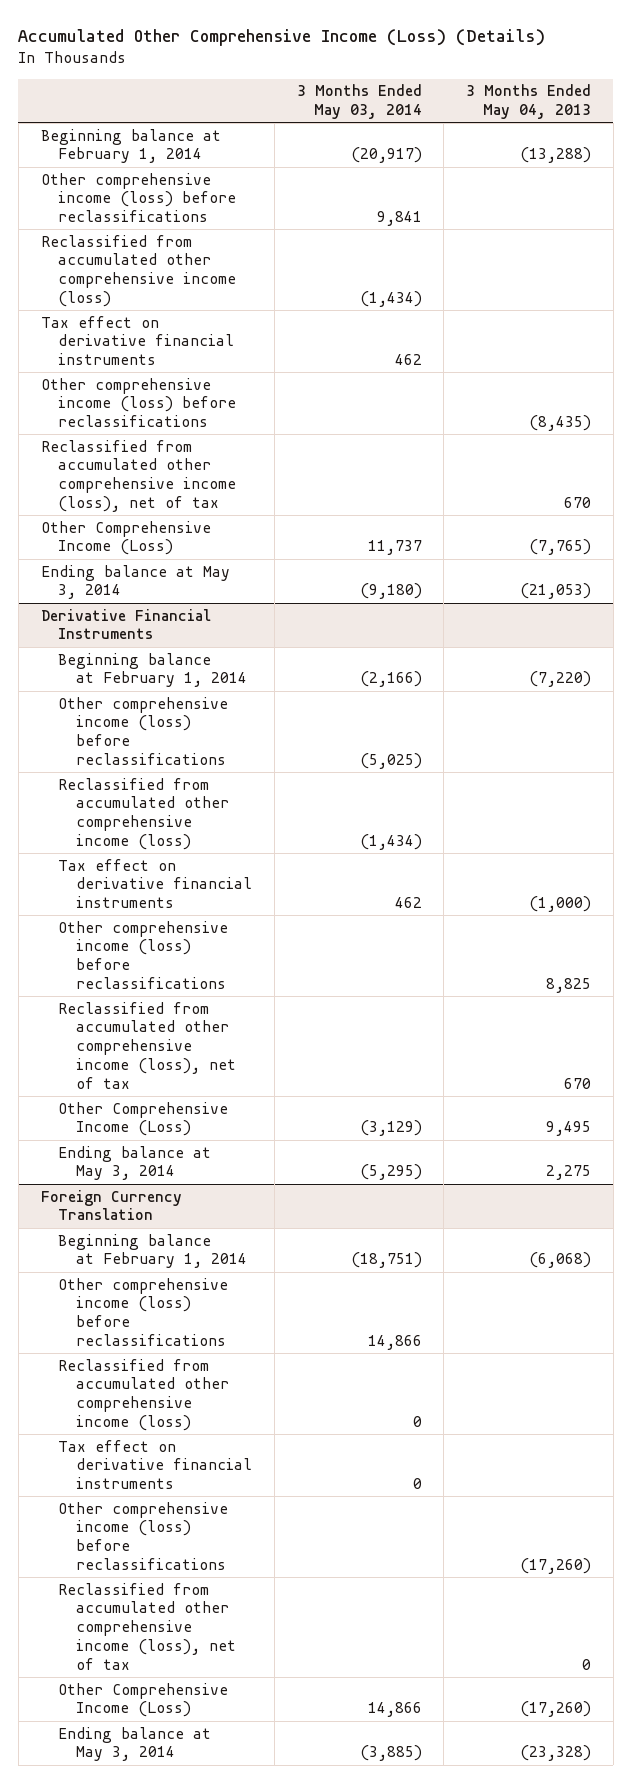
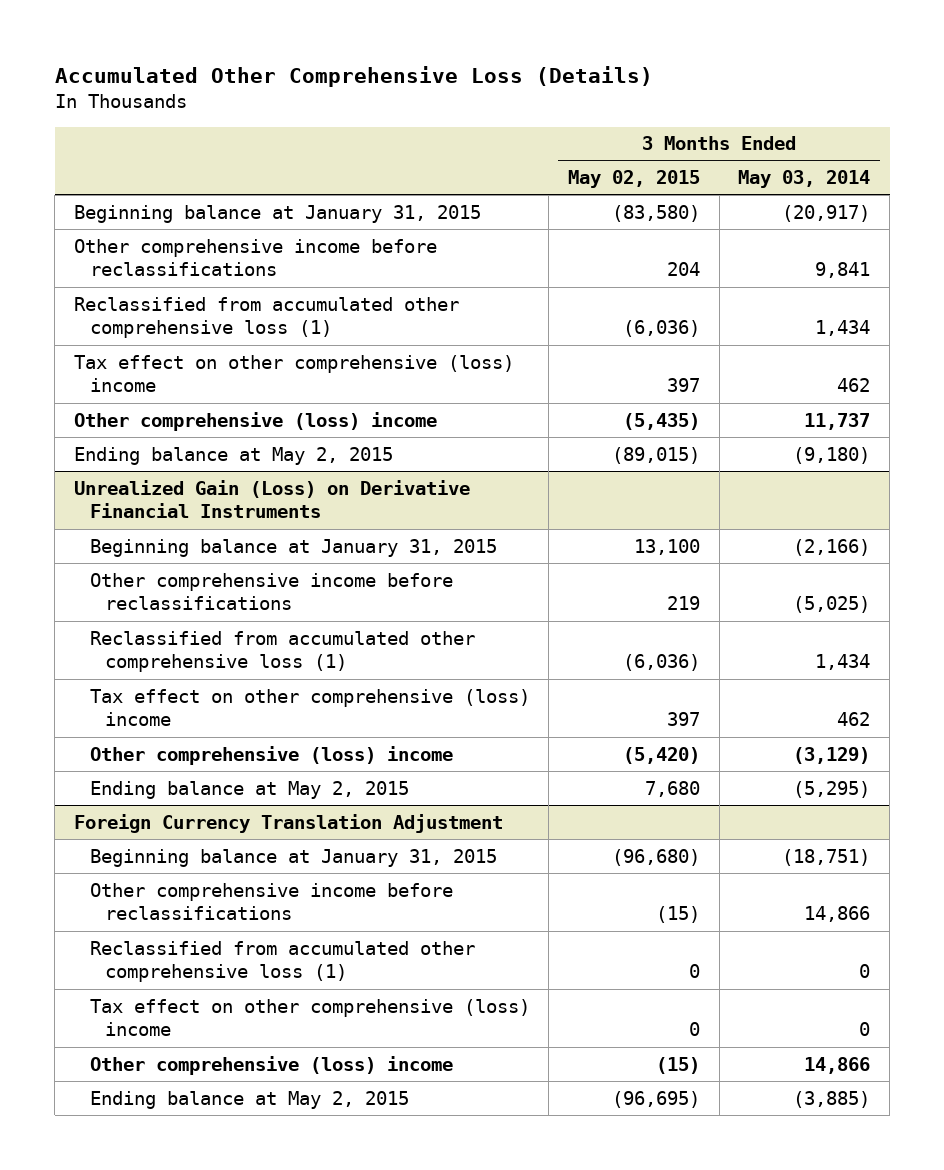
- Accumulated Other Comprehensive Income (Loss) (Details)
+ Accumulated Other Comprehensive Loss (Details)
- | 3 Months Ended May 03, 2014 | 3 Months Ended May 04, 2013
+ | 3 Months Ended May 02, 2015 | 3 Months Ended May 03, 2014
- Beginning balance at February 1, 2014 | (20,917) | (13,288)
- Other comprehensive income (loss) before reclassifications | 9,841 |
- Reclassified from accumulated other comprehensive income (loss) | (1,434) |
- Tax effect on derivative financial instruments | 462 |
- Other comprehensive income (loss) before reclassifications | | (8,435)
- Reclassified from accumulated other comprehensive income (loss), net of tax | | 670
- Other Comprehensive Income (Loss) | 11,737 | (7,765)
- Ending balance at May 3, 2014 | (9,180) | (21,053)
- Derivative Financial Instruments
- Beginning balance at February 1, 2014 | (2,166) | (7,220)
- Other comprehensive income (loss) before reclassifications | (5,025) |
- Reclassified from accumulated other comprehensive income (loss) | (1,434) |
- Tax effect on derivative financial instruments | 462 | (1,000)
- Other comprehensive income (loss) before reclassifications | | 8,825
- Reclassified from accumulated other comprehensive income (loss), net of tax | | 670
- Other Comprehensive Income (Loss) | (3,129) | 9,495
- Ending balance at May 3, 2014 | (5,295) | 2,275
- Foreign Currency Translation
- Beginning balance at February 1, 2014 | (18,751) | (6,068)
- Other comprehensive income (loss) before reclassifications | 14,866 |
- Reclassified from accumulated other comprehensive income (loss) | 0 |
- Tax effect on derivative financial instruments | 0 |
- Other comprehensive income (loss) before reclassifications | | (17,260)
- Reclassified from accumulated other comprehensive income (loss), net of tax | | 0
- Other Comprehensive Income (Loss) | 14,866 | (17,260)
- Ending balance at May 3, 2014 | (3,885) | (23,328)
+ Beginning balance at January 31, 2015 | (83,580) | (20,917)
+ Other comprehensive income before reclassifications | 204 | 9,841
+ Reclassified from accumulated other comprehensive loss (1) | (6,036) | 1,434
+ Tax effect on other comprehensive (loss) income | 397 | 462
+ Other comprehensive (loss) income | (5,435) | 11,737
+ Ending balance at May 2, 2015 | (89,015) | (9,180)
+ Unrealized Gain (Loss) on Derivative Financial Instruments
+ Beginning balance at January 31, 2015 | 13,100 | (2,166)
+ Other comprehensive income before reclassifications | 219 | (5,025)
+ Reclassified from accumulated other comprehensive loss (1) | (6,036) | 1,434
+ Tax effect on other comprehensive (loss) income | 397 | 462
+ Other comprehensive (loss) income | (5,420) | (3,129)
+ Ending balance at May 2, 2015 | 7,680 | (5,295)
+ Foreign Currency Translation Adjustment
+ Beginning balance at January 31, 2015 | (96,680) | (18,751)
+ Other comprehensive income before reclassifications | (15) | 14,866
+ Reclassified from accumulated other comprehensive loss (1) | 0 | 0
+ Tax effect on other comprehensive (loss) income | 0 | 0
+ Other comprehensive (loss) income | (15) | 14,866
+ Ending balance at May 2, 2015 | (96,695) | (3,885)

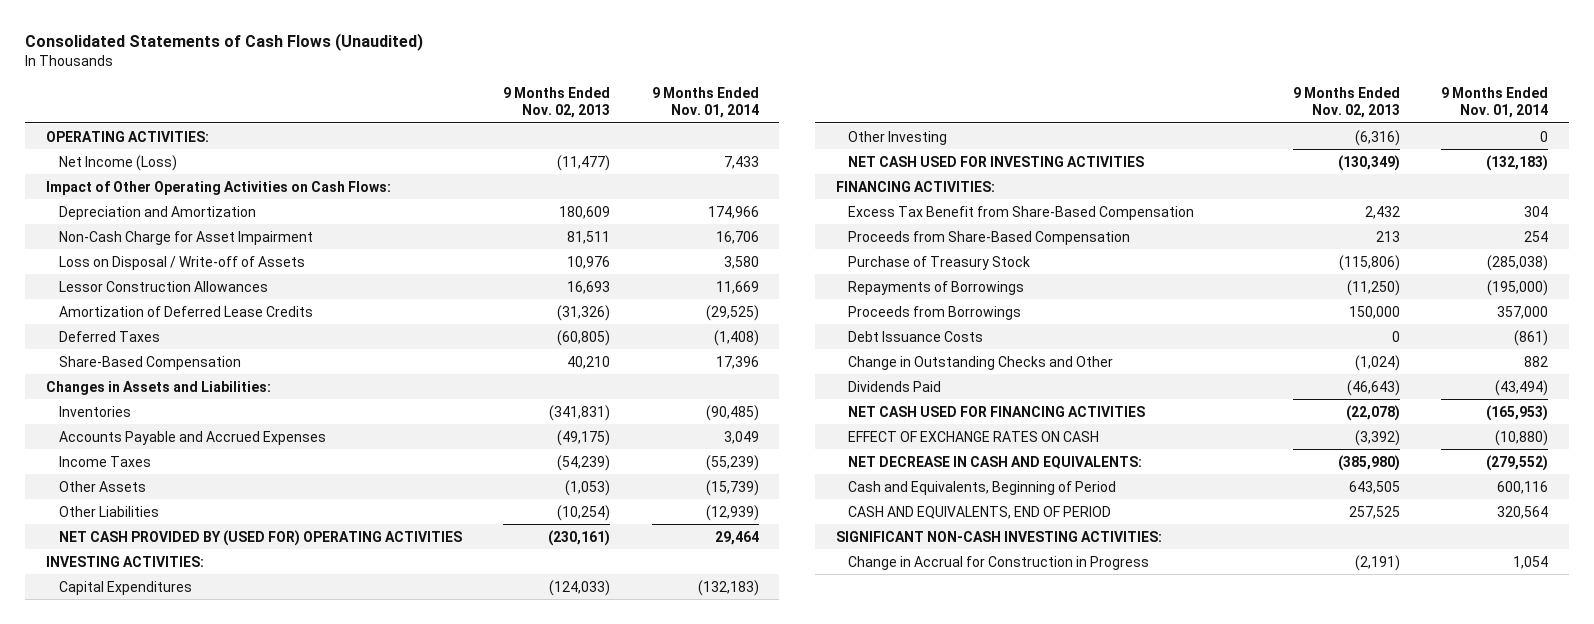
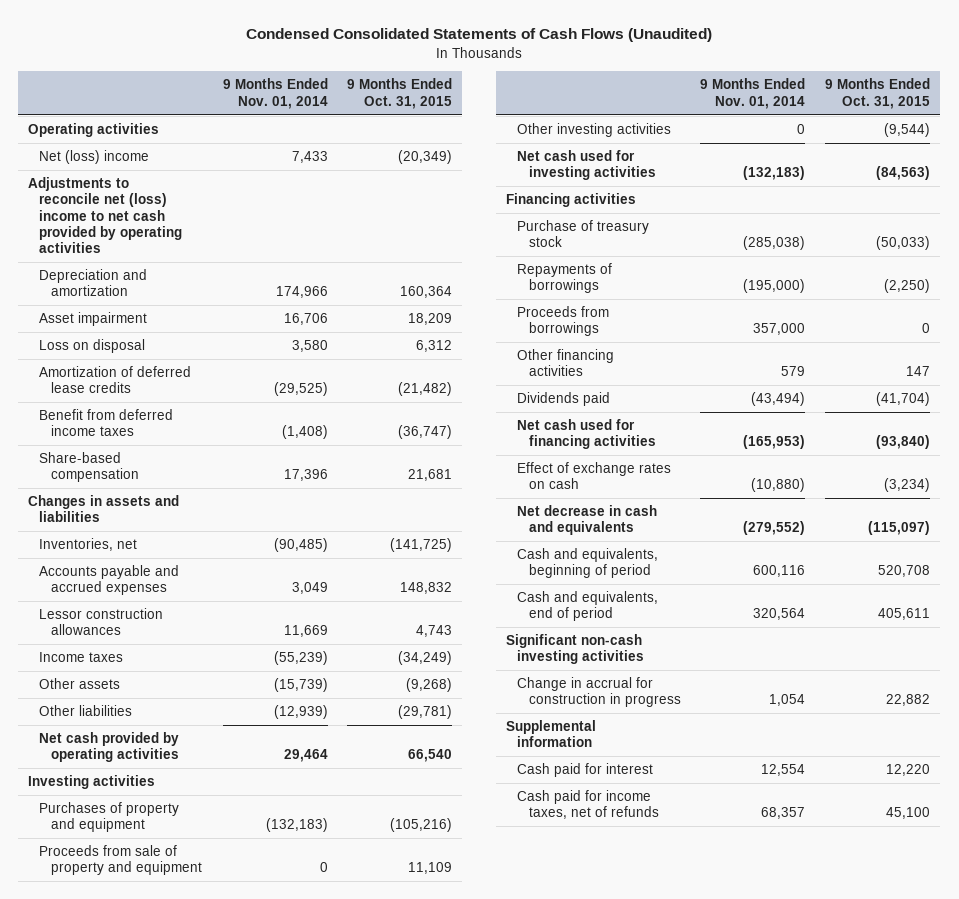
- Consolidated Statements of Cash Flows (Unaudited)
+ Condensed Consolidated Statements of Cash Flows (Unaudited)
- | 9 Months Ended Nov. 02, 2013 | 9 Months Ended Nov. 01, 2014
+ | 9 Months Ended Nov. 01, 2014 | 9 Months Ended Oct. 31, 2015
- OPERATING ACTIVITIES:
- Net Income (Loss) | (11,477) | 7,433
- Impact of Other Operating Activities on Cash Flows:
- Depreciation and Amortization | 180,609 | 174,966
- Non-Cash Charge for Asset Impairment | 81,511 | 16,706
- Loss on Disposal / Write-off of Assets | 10,976 | 3,580
- Lessor Construction Allowances | 16,693 | 11,669
- Amortization of Deferred Lease Credits | (31,326) | (29,525)
- Deferred Taxes | (60,805) | (1,408)
- Share-Based Compensation | 40,210 | 17,396
- Changes in Assets and Liabilities:
- Inventories | (341,831) | (90,485)
- Accounts Payable and Accrued Expenses | (49,175) | 3,049
- Income Taxes | (54,239) | (55,239)
- Other Assets | (1,053) | (15,739)
- Other Liabilities | (10,254) | (12,939)
- NET CASH PROVIDED BY (USED FOR) OPERATING ACTIVITIES | (230,161) | 29,464
- INVESTING ACTIVITIES:
- Capital Expenditures | (124,033) | (132,183)
- Other Investing | (6,316) | 0
- NET CASH USED FOR INVESTING ACTIVITIES | (130,349) | (132,183)
- FINANCING ACTIVITIES:
- Excess Tax Benefit from Share-Based Compensation | 2,432 | 304
- Proceeds from Share-Based Compensation | 213 | 254
- Purchase of Treasury Stock | (115,806) | (285,038)
- Repayments of Borrowings | (11,250) | (195,000)
- Proceeds from Borrowings | 150,000 | 357,000
- Debt Issuance Costs | 0 | (861)
- Change in Outstanding Checks and Other | (1,024) | 882
- Dividends Paid | (46,643) | (43,494)
- NET CASH USED FOR FINANCING ACTIVITIES | (22,078) | (165,953)
- EFFECT OF EXCHANGE RATES ON CASH | (3,392) | (10,880)
- NET DECREASE IN CASH AND EQUIVALENTS: | (385,980) | (279,552)
- Cash and Equivalents, Beginning of Period | 643,505 | 600,116
- CASH AND EQUIVALENTS, END OF PERIOD | 257,525 | 320,564
- SIGNIFICANT NON-CASH INVESTING ACTIVITIES:
- Change in Accrual for Construction in Progress | (2,191) | 1,054
+ Operating activities
+ Net (loss) income | 7,433 | (20,349)
+ Adjustments to reconcile net (loss) income to net cash provided by operating activities
+ Depreciation and amortization | 174,966 | 160,364
+ Asset impairment | 16,706 | 18,209
+ Loss on disposal | 3,580 | 6,312
+ Amortization of deferred lease credits | (29,525) | (21,482)
+ Benefit from deferred income taxes | (1,408) | (36,747)
+ Share-based compensation | 17,396 | 21,681
+ Changes in assets and liabilities
+ Inventories, net | (90,485) | (141,725)
+ Accounts payable and accrued expenses | 3,049 | 148,832
+ Lessor construction allowances | 11,669 | 4,743
+ Income taxes | (55,239) | (34,249)
+ Other assets | (15,739) | (9,268)
+ Other liabilities | (12,939) | (29,781)
+ Net cash provided by operating activities | 29,464 | 66,540
+ Investing activities
+ Purchases of property and equipment | (132,183) | (105,216)
+ Proceeds from sale of property and equipment | 0 | 11,109
+ Other investing activities | 0 | (9,544)
+ Net cash used for investing activities | (132,183) | (84,563)
+ Financing activities
+ Purchase of treasury stock | (285,038) | (50,033)
+ Repayments of borrowings | (195,000) | (2,250)
+ Proceeds from borrowings | 357,000 | 0
+ Other financing activities | 579 | 147
+ Dividends paid | (43,494) | (41,704)
+ Net cash used for financing activities | (165,953) | (93,840)
+ Effect of exchange rates on cash | (10,880) | (3,234)
+ Net decrease in cash and equivalents | (279,552) | (115,097)
+ Cash and equivalents, beginning of period | 600,116 | 520,708
+ Cash and equivalents, end of period | 320,564 | 405,611
+ Significant non-cash investing activities
+ Change in accrual for construction in progress | 1,054 | 22,882
+ Supplemental information
+ Cash paid for interest | 12,554 | 12,220
+ Cash paid for income taxes, net of refunds | 68,357 | 45,100

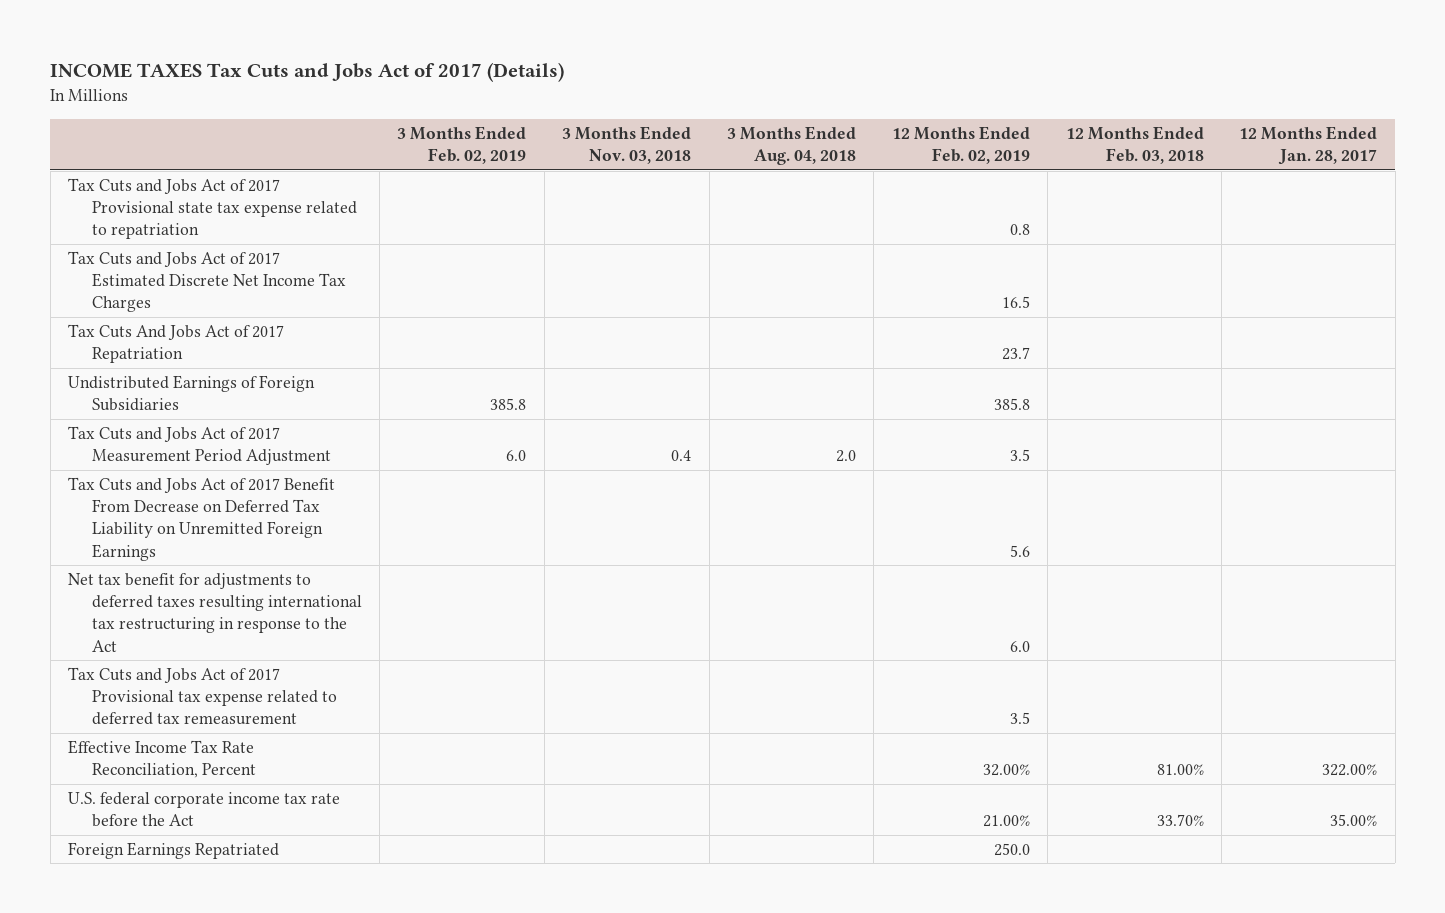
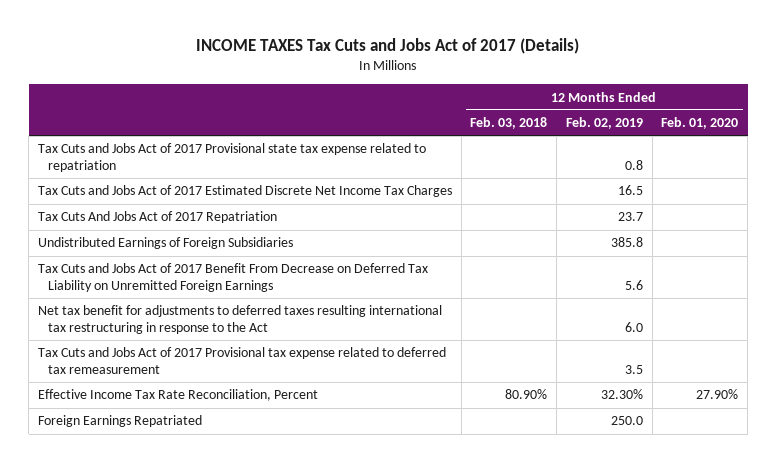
- | 3 Months Ended Feb. 02, 2019 | 3 Months Ended Nov. 03, 2018 | 3 Months Ended Aug. 04, 2018 | 12 Months Ended Feb. 02, 2019 | 12 Months Ended Feb. 03, 2018 | 12 Months Ended Jan. 28, 2017
+ | 12 Months Ended Feb. 03, 2018 | 12 Months Ended Feb. 02, 2019 | 12 Months Ended Feb. 01, 2020
- Tax Cuts and Jobs Act of 2017 Measurement Period Adjustment | 6.0 | 0.4 | 2.0 | 3.5 | |
- Effective Income Tax Rate Reconciliation, Percent | | | | 32.00% | 81.00% | 322.00%
- U.S. federal corporate income tax rate before the Act | | | | 21.00% | 33.70% | 35.00%
+ Effective Income Tax Rate Reconciliation, Percent | 80.90% | 32.30% | 27.90%

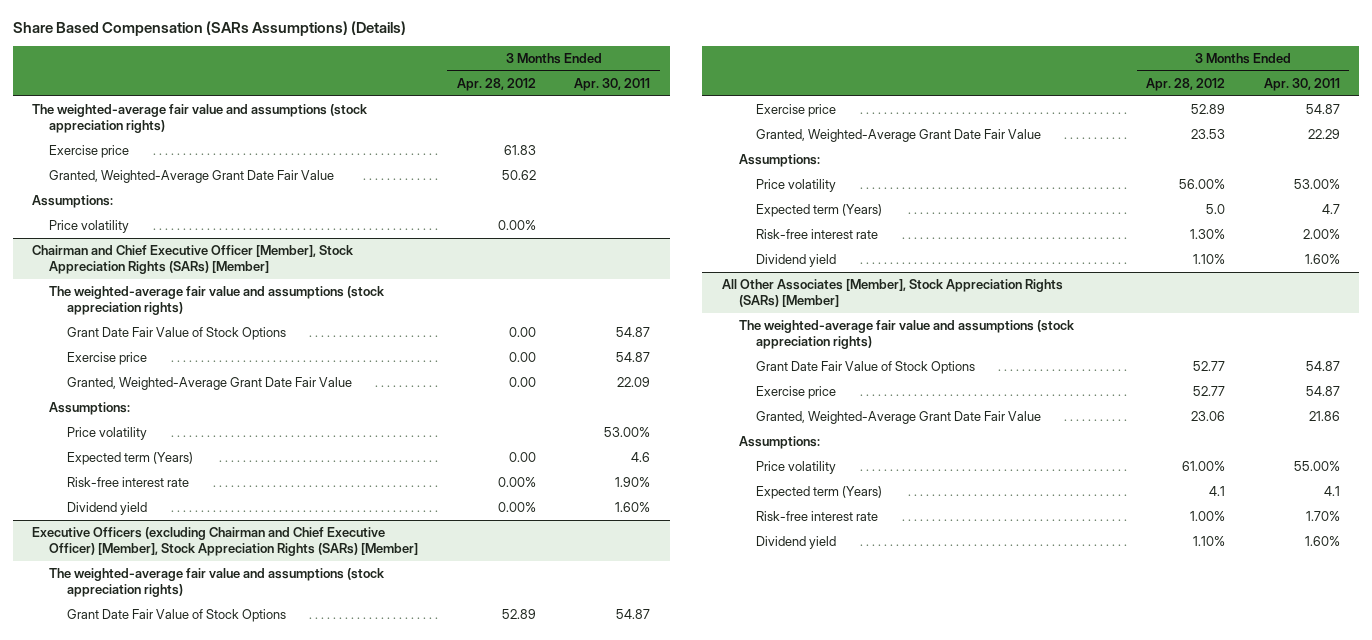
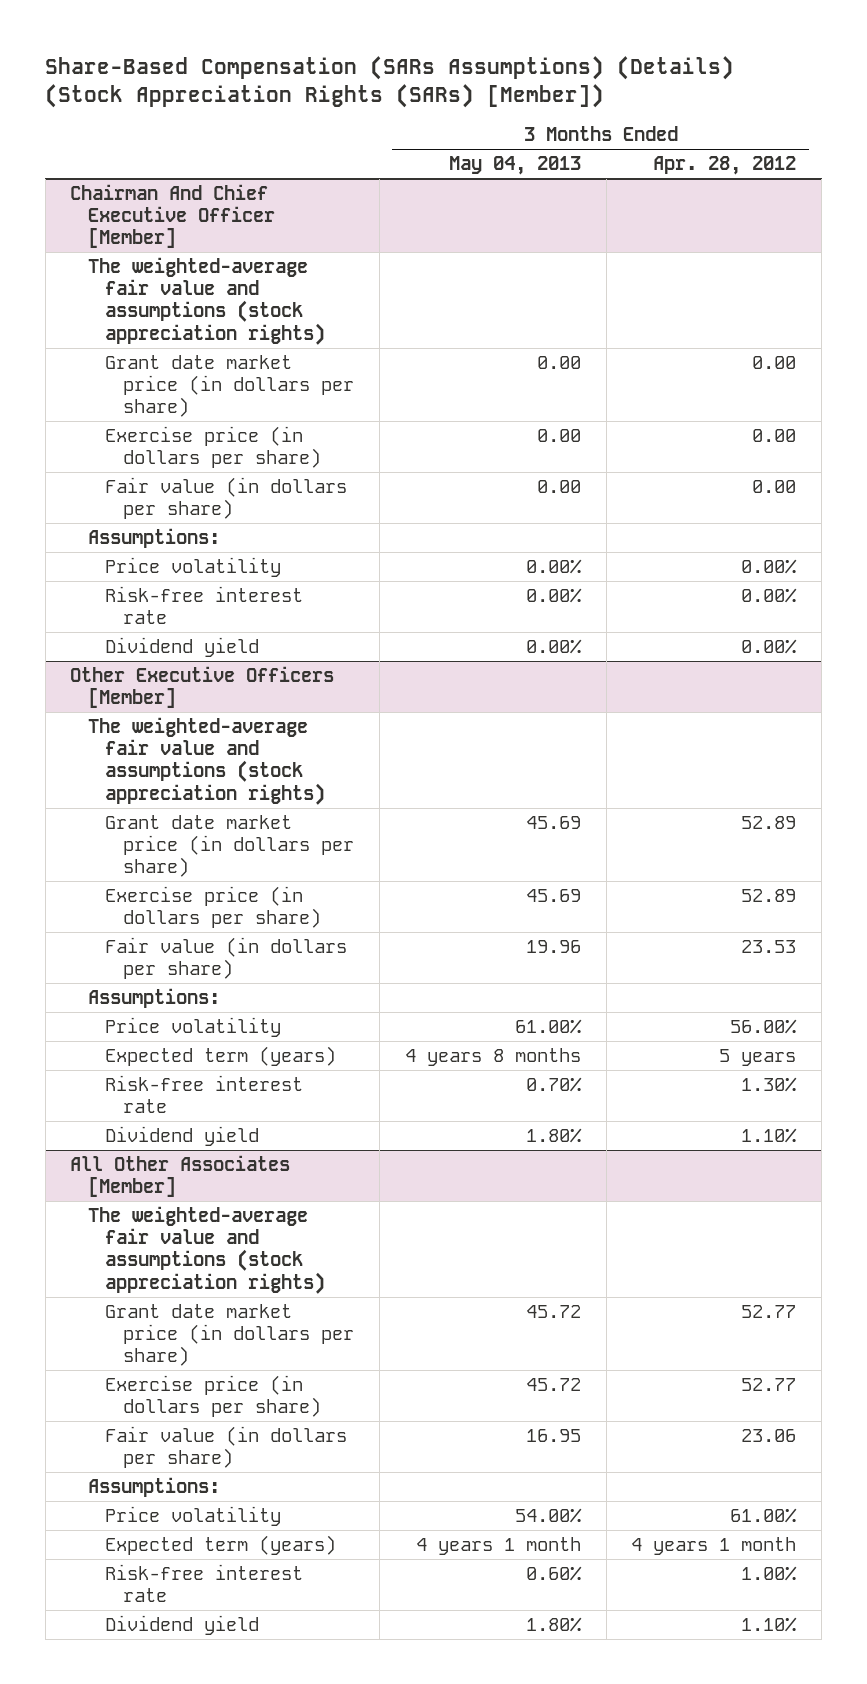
- Share Based Compensation (SARs Assumptions) (Details)
+ Share-Based Compensation (SARs Assumptions) (Details) (Stock Appreciation Rights (SARs) [Member])
- | 3 Months Ended Apr. 28, 2012 | 3 Months Ended Apr. 30, 2011
+ | 3 Months Ended May 04, 2013 | 3 Months Ended Apr. 28, 2012
+ Chairman And Chief Executive Officer [Member]
- Exercise price | 61.83 |
- Granted, Weighted-Average Grant Date Fair Value | 50.62 |
+ Grant date market price (in dollars per share) | 0.00 | 0.00
+ Exercise price (in dollars per share) | 0.00 | 0.00
+ Fair value (in dollars per share) | 0.00 | 0.00
- Chairman and Chief Executive Officer [Member], Stock Appreciation Rights (SARs) [Member]
- The weighted-average fair value and assumptions (stock appreciation rights)
- Grant Date Fair Value of Stock Options | 0.00 | 54.87
- Exercise price | 0.00 | 54.87
- Granted, Weighted-Average Grant Date Fair Value | 0.00 | 22.09
- Assumptions:
- Price volatility | | 53.00%
- Expected term (Years) | 0.00 | 4.6
- Executive Officers (excluding Chairman and Chief Executive Officer) [Member], Stock Appreciation Rights (SARs) [Member]
+ Other Executive Officers [Member]
- Grant Date Fair Value of Stock Options | 52.89 | 54.87
- Exercise price | 52.89 | 54.87
- Granted, Weighted-Average Grant Date Fair Value | 23.53 | 22.29
+ Grant date market price (in dollars per share) | 45.69 | 52.89
+ Exercise price (in dollars per share) | 45.69 | 52.89
+ Fair value (in dollars per share) | 19.96 | 23.53
- Expected term (Years) | 5.0 | 4.7
+ Expected term (years) | 4 years 8 months | 5 years
- All Other Associates [Member], Stock Appreciation Rights (SARs) [Member]
+ All Other Associates [Member]
- Grant Date Fair Value of Stock Options | 52.77 | 54.87
- Exercise price | 52.77 | 54.87
- Granted, Weighted-Average Grant Date Fair Value | 23.06 | 21.86
+ Grant date market price (in dollars per share) | 45.72 | 52.77
+ Exercise price (in dollars per share) | 45.72 | 52.77
+ Fair value (in dollars per share) | 16.95 | 23.06
- Expected term (Years) | 4.1 | 4.1
+ Expected term (years) | 4 years 1 month | 4 years 1 month

